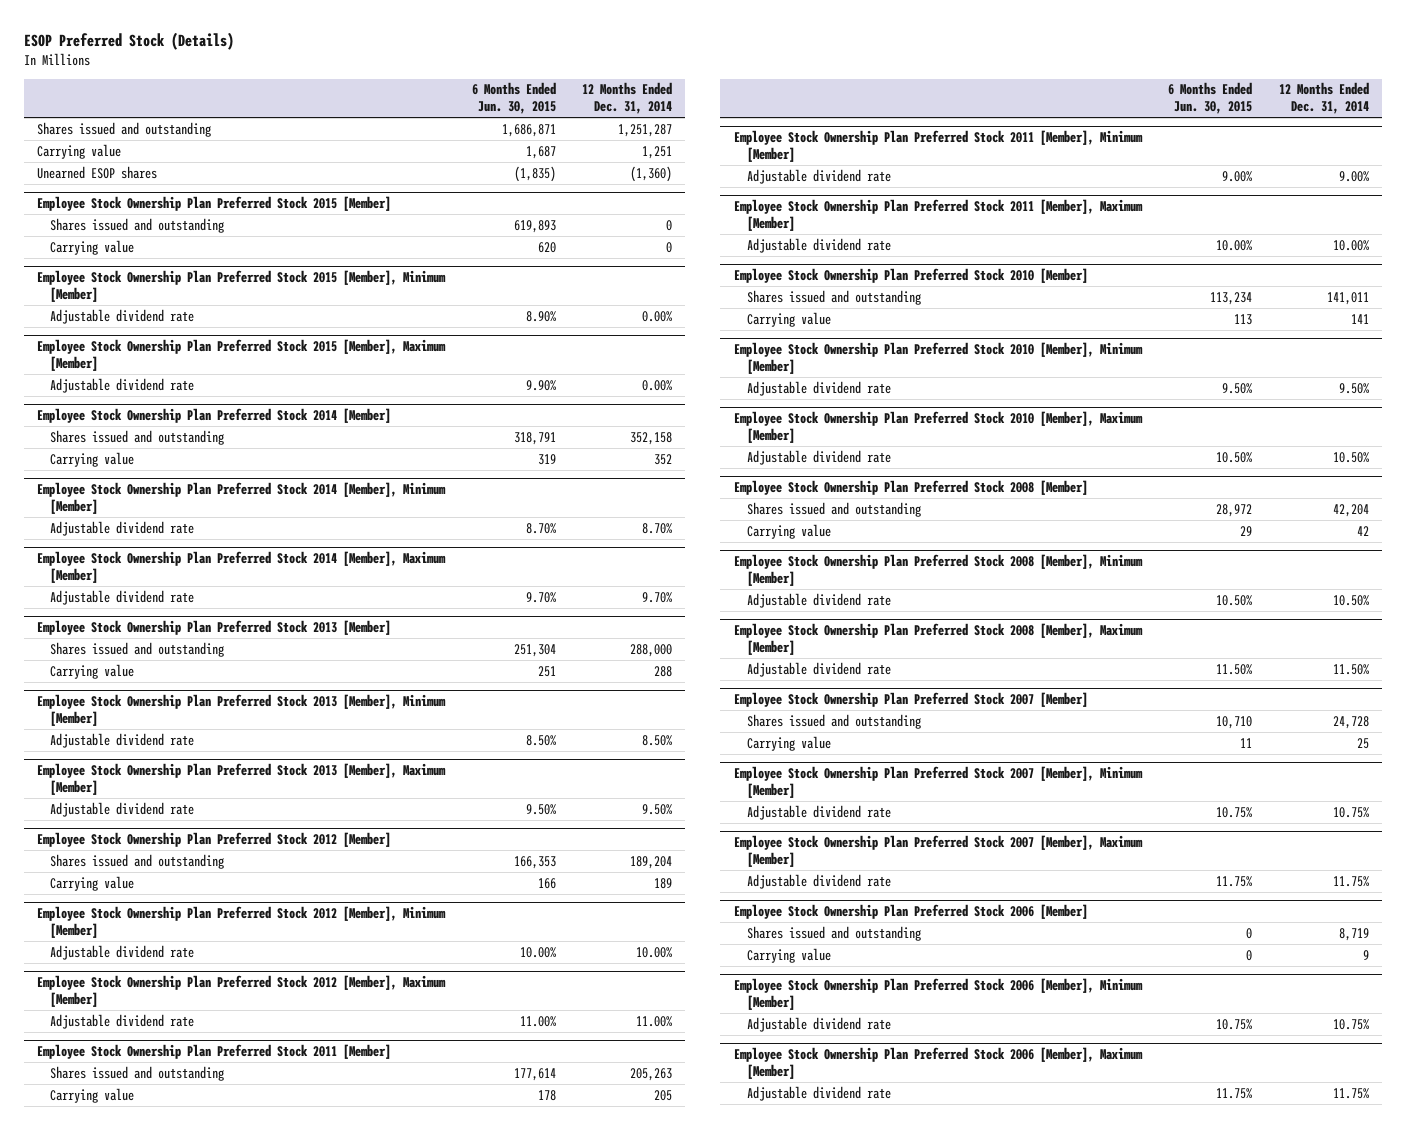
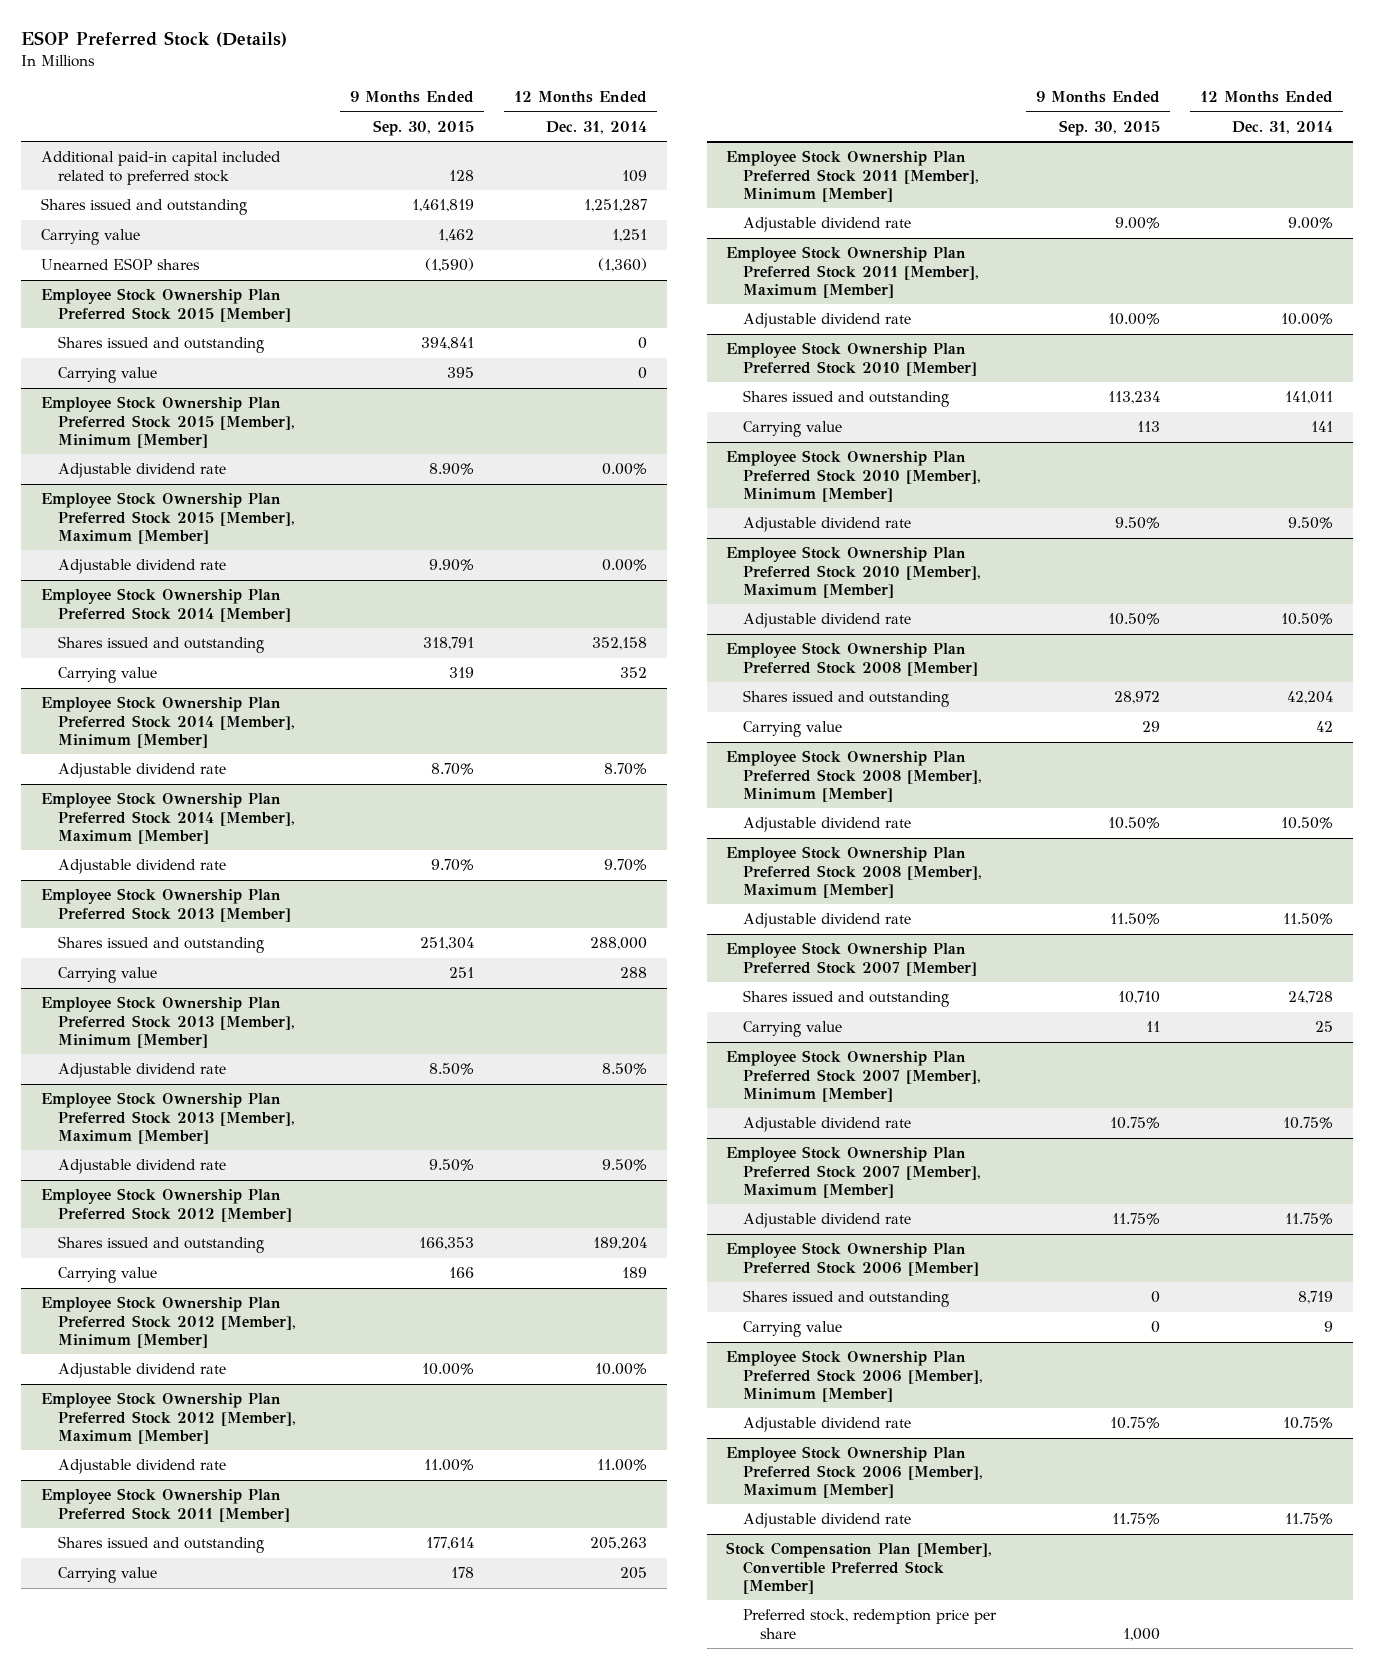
- | 6 Months Ended Jun. 30, 2015 | 12 Months Ended Dec. 31, 2014
+ | 9 Months Ended Sep. 30, 2015 | 12 Months Ended Dec. 31, 2014
+ Additional paid-in capital included related to preferred stock | 128 | 109
+ Stock Compensation Plan [Member], Convertible Preferred Stock [Member]
+ Preferred stock, redemption price per share | 1,000 |

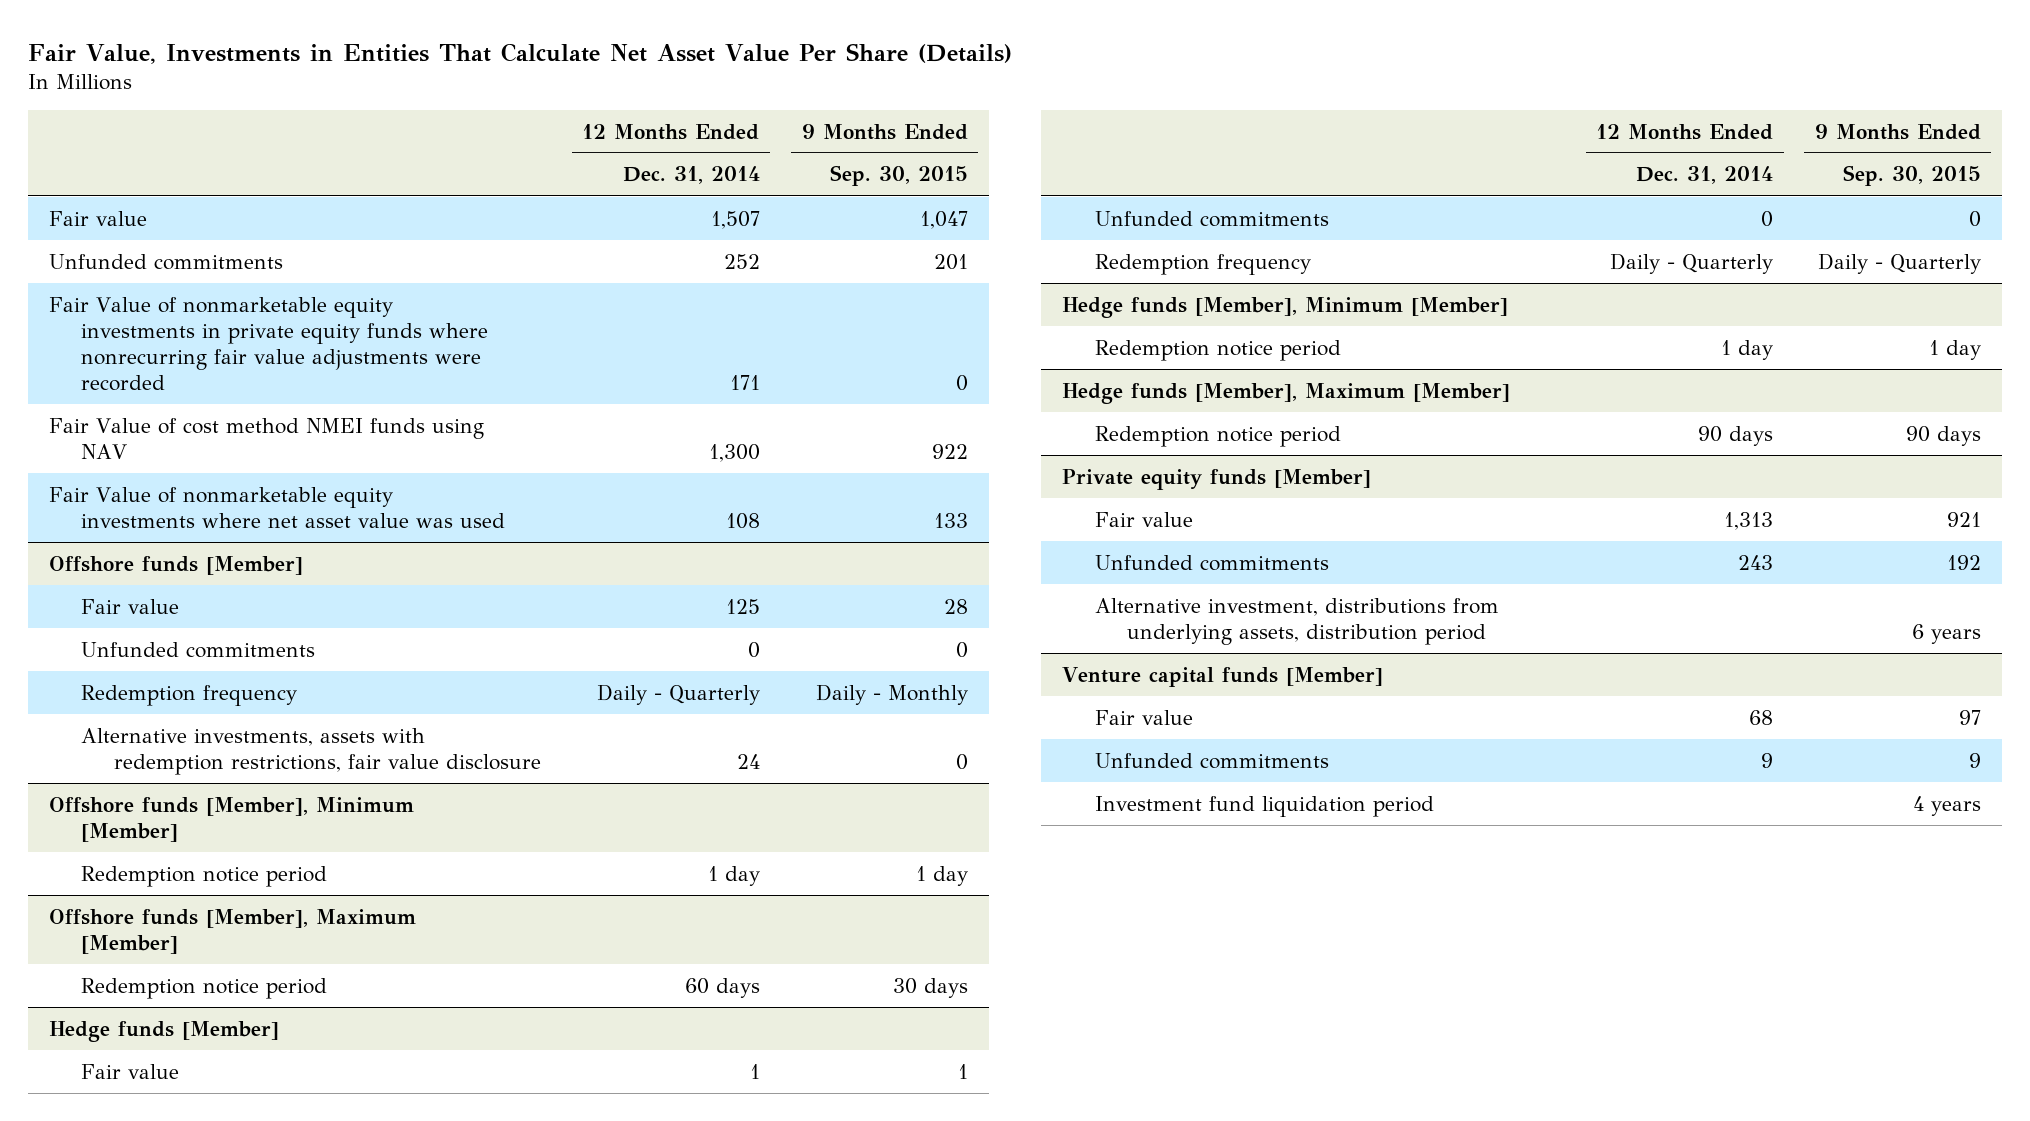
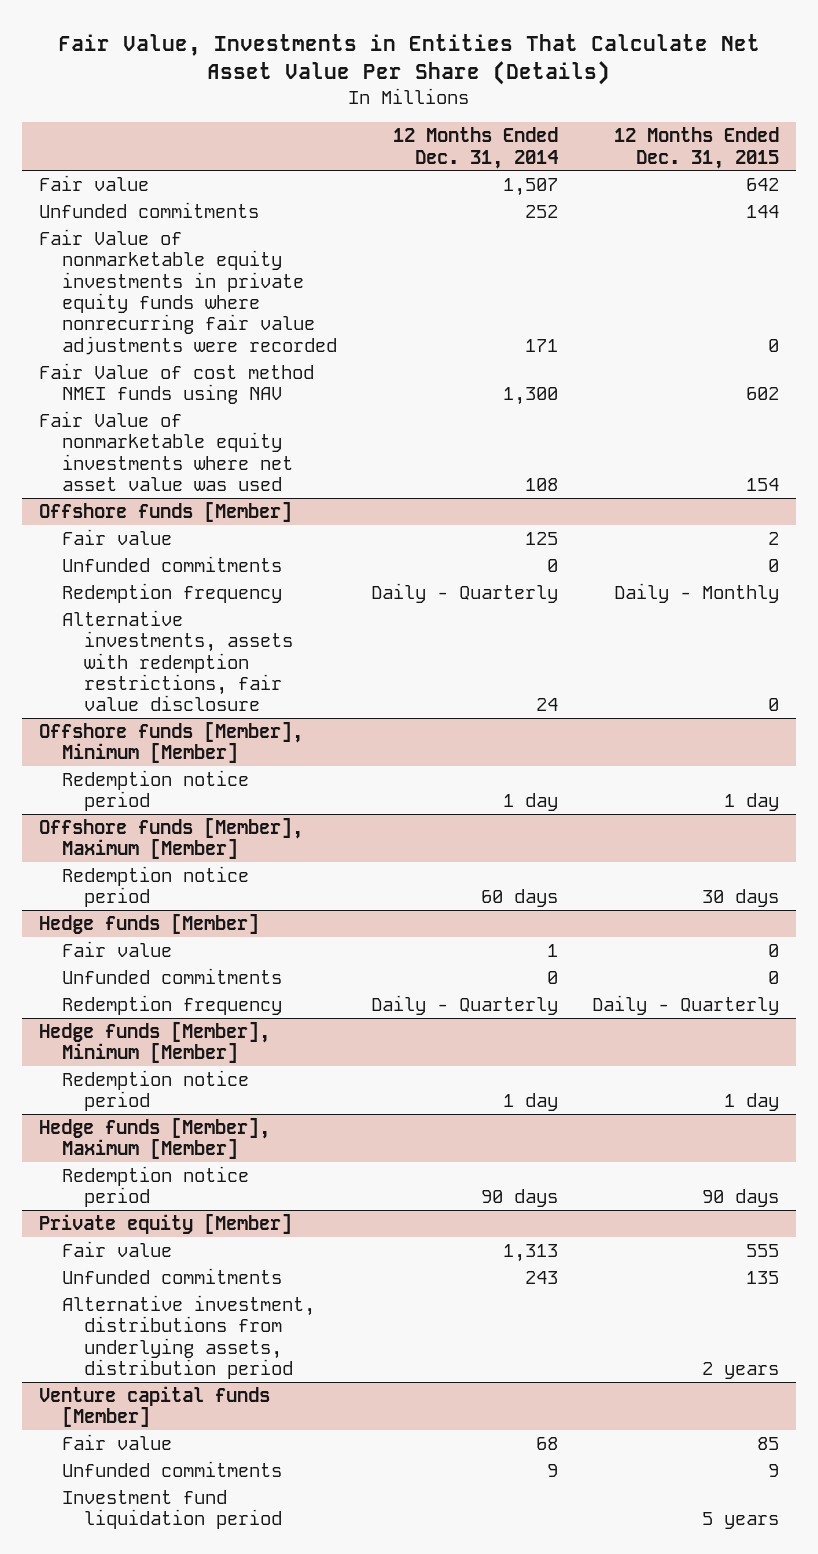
- | 12 Months Ended Dec. 31, 2014 | 9 Months Ended Sep. 30, 2015
+ | 12 Months Ended Dec. 31, 2014 | 12 Months Ended Dec. 31, 2015
- Private equity funds [Member]
+ Private equity [Member]

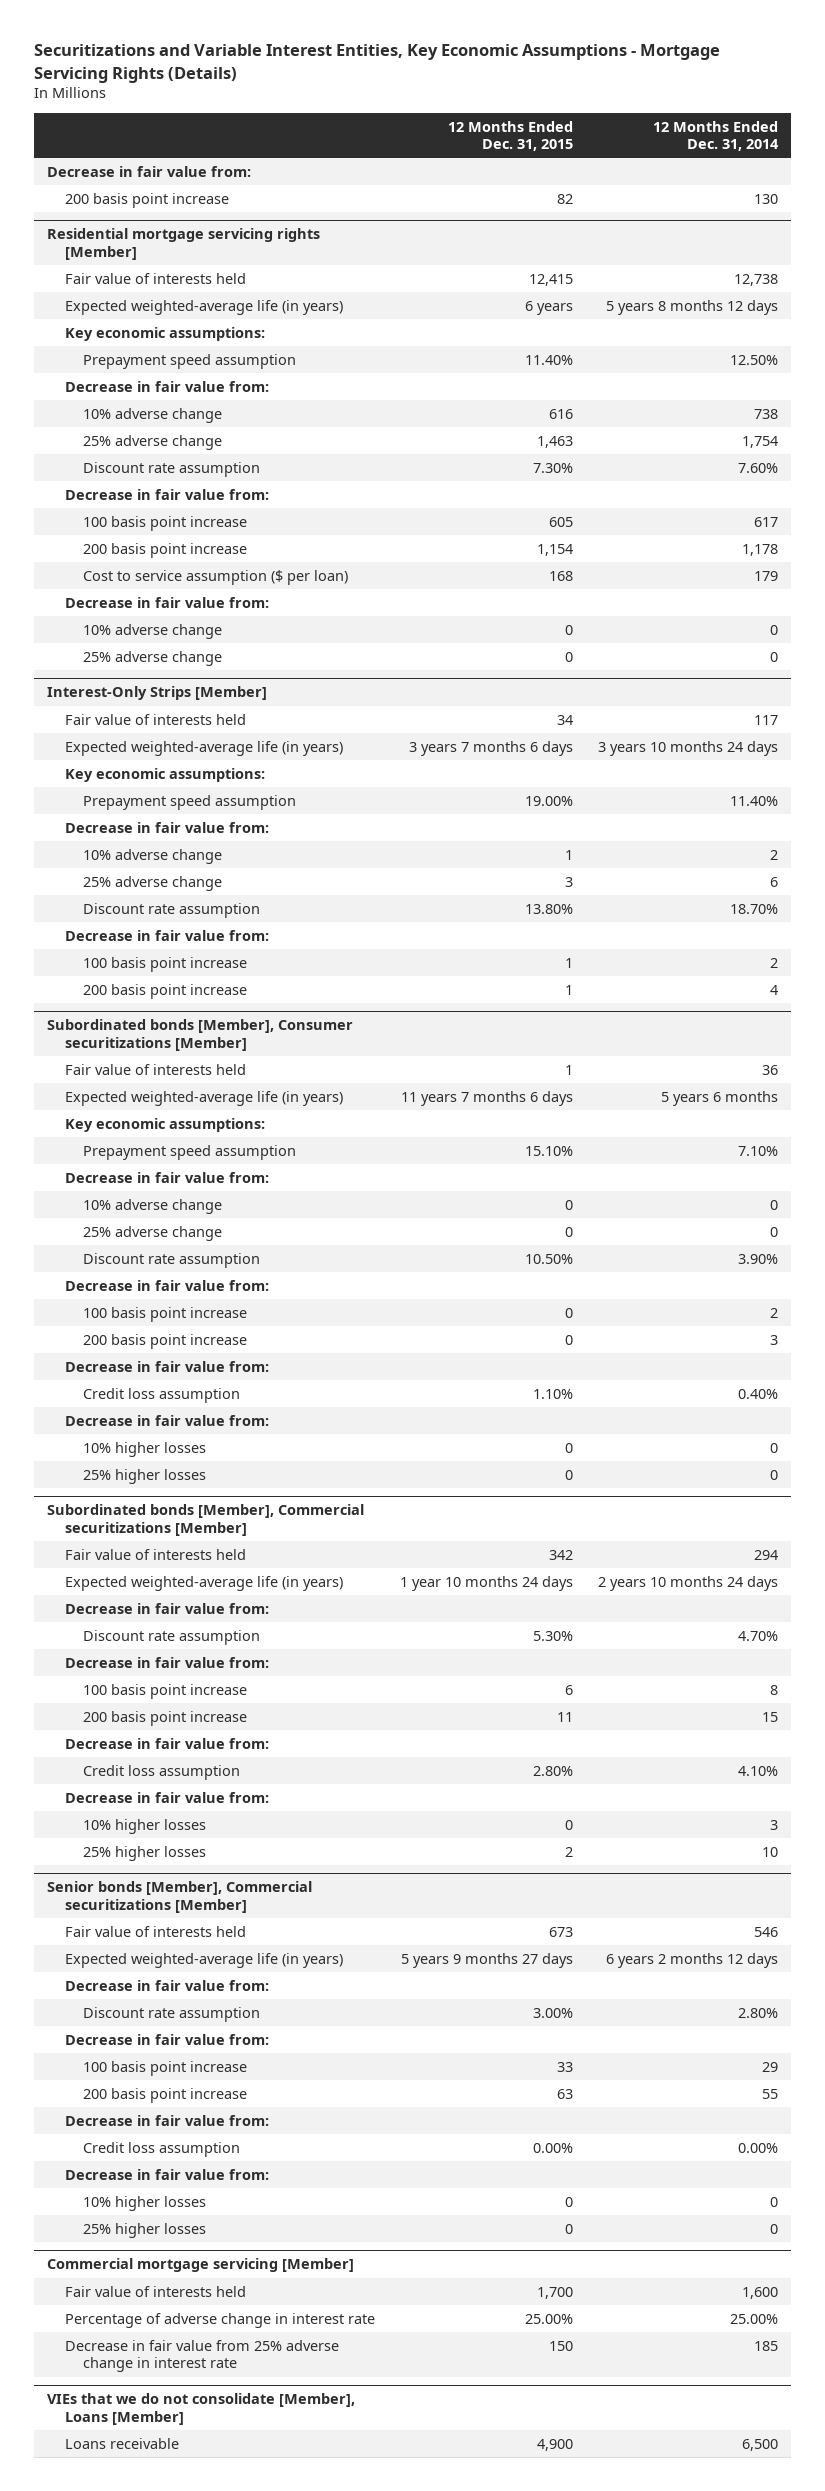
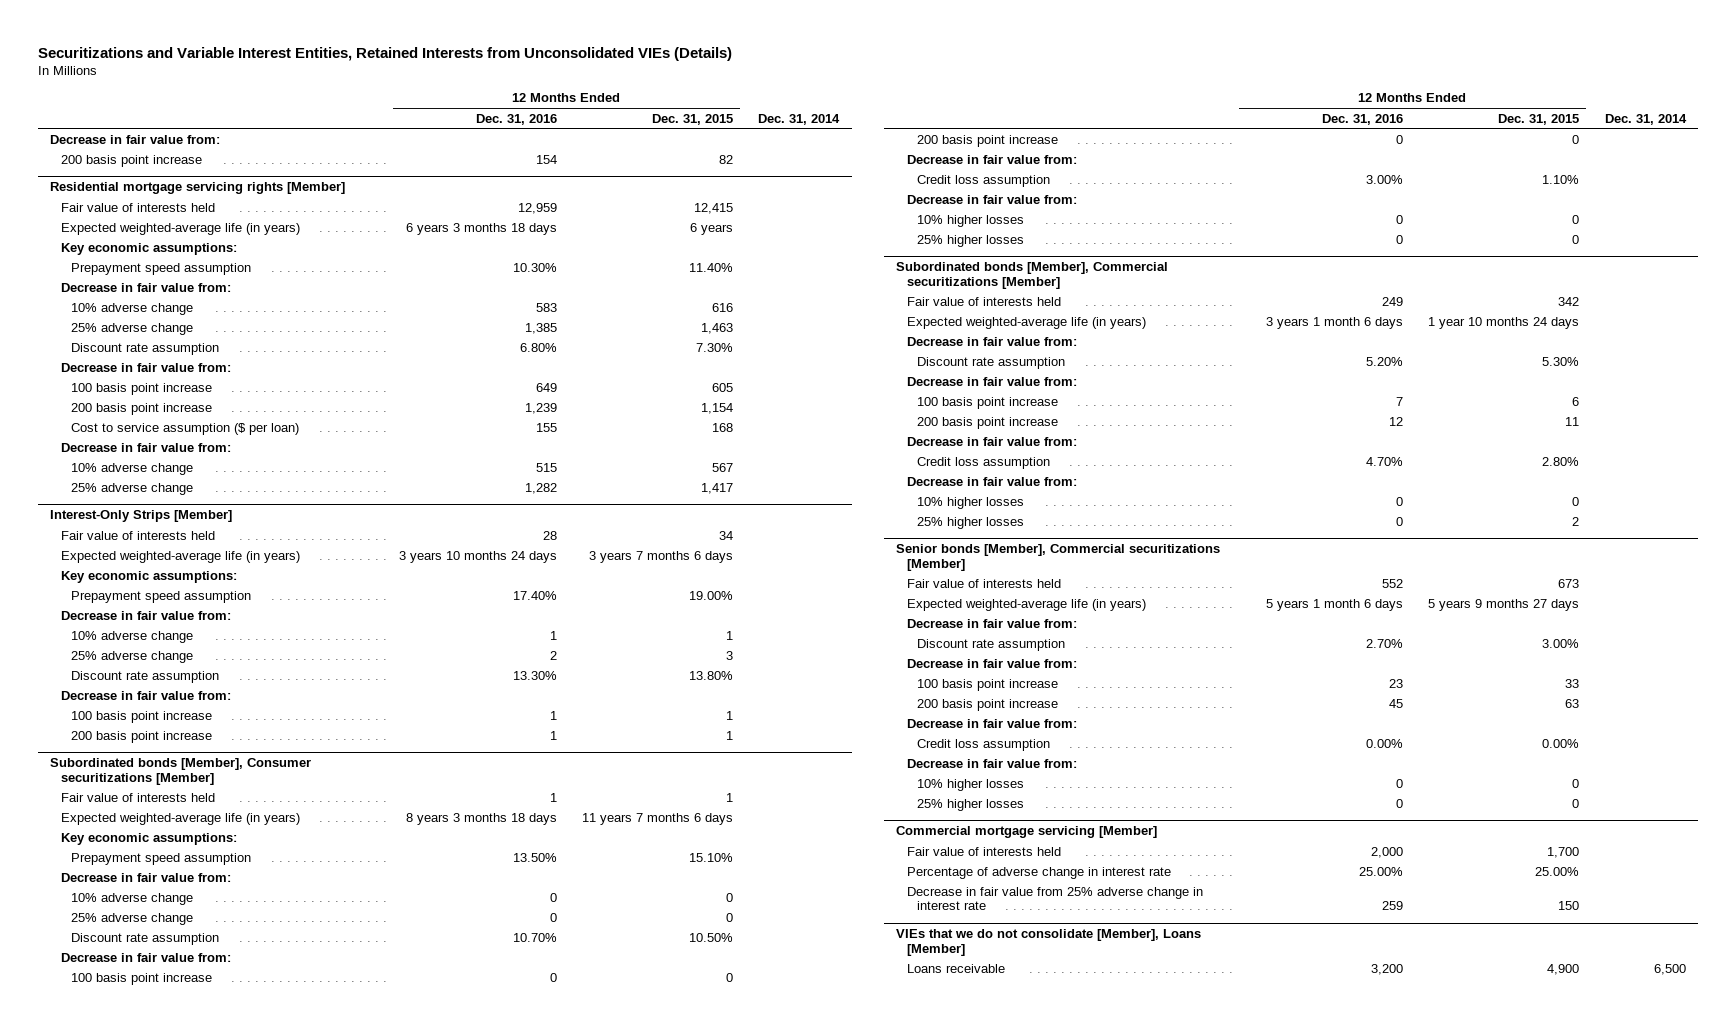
- Securitizations and Variable Interest Entities, Key Economic Assumptions - Mortgage Servicing Rights (Details)
+ Securitizations and Variable Interest Entities, Retained Interests from Unconsolidated VIEs (Details)
- | 12 Months Ended Dec. 31, 2015 | 12 Months Ended Dec. 31, 2014
+ | 12 Months Ended Dec. 31, 2016 | 12 Months Ended Dec. 31, 2015 | Dec. 31, 2014
@ Residential mortgage servicing rights [Member]
- 10% adverse change | 0 | 0
- 25% adverse change | 0 | 0
+ 10% adverse change | 515 | 567 |
+ 25% adverse change | 1,282 | 1,417 |

